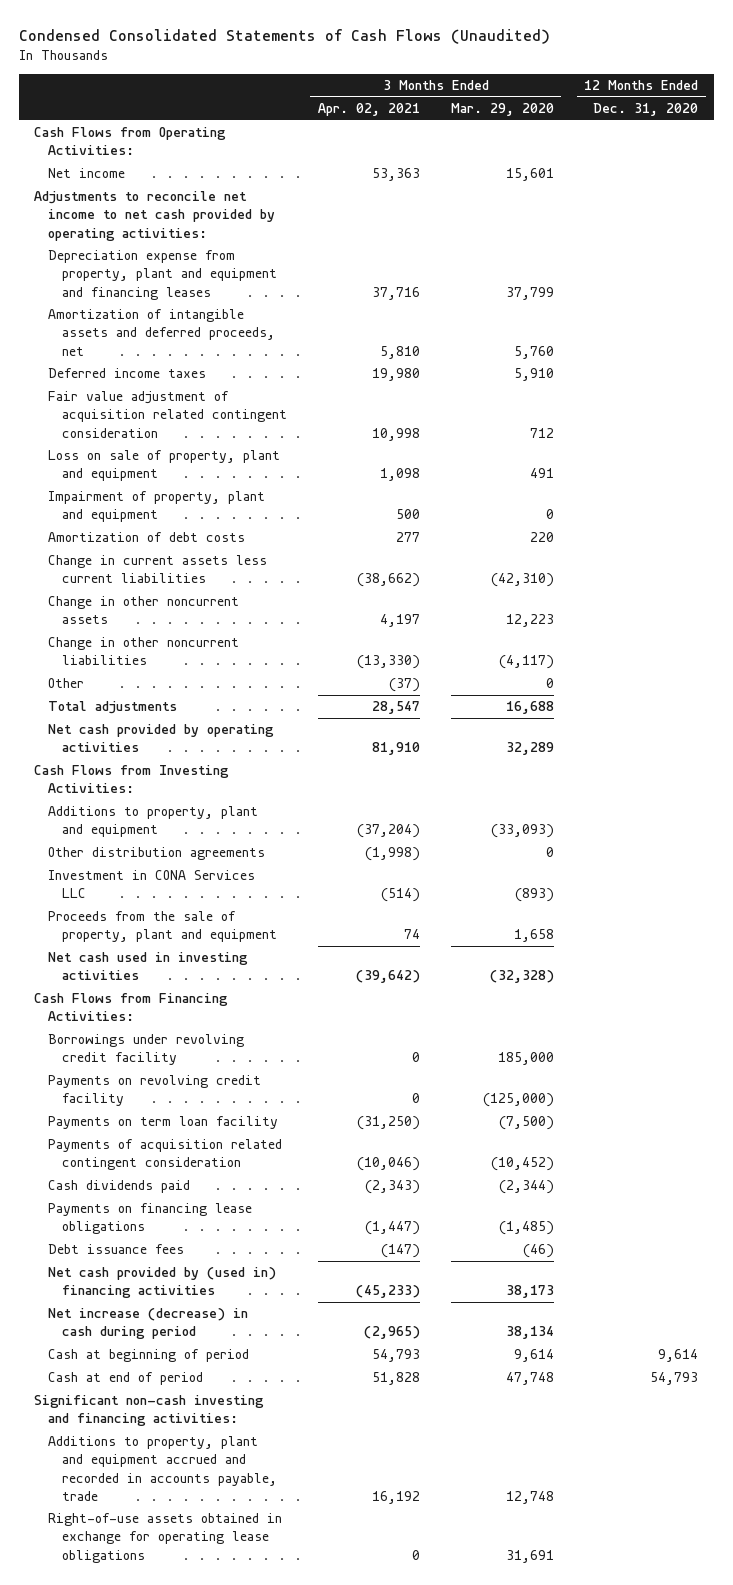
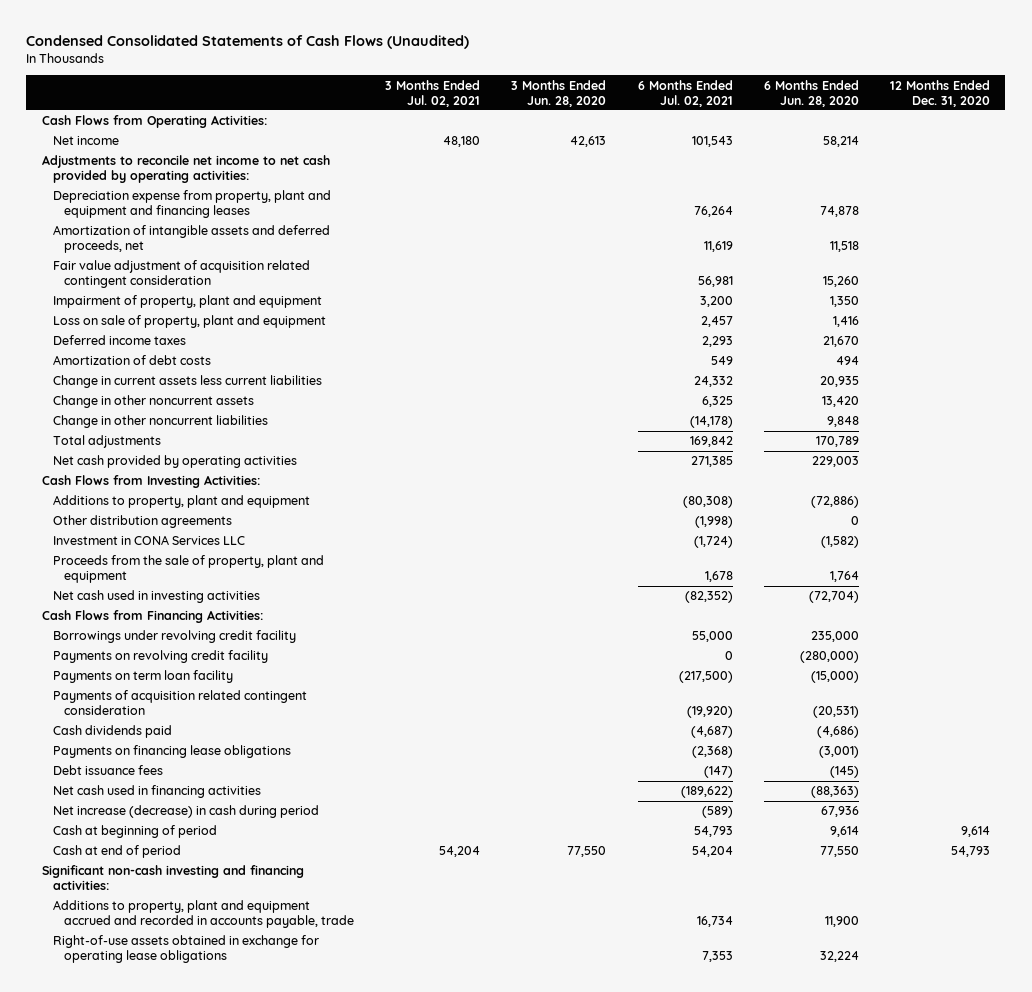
- | 3 Months Ended Apr. 02, 2021 | 3 Months Ended Mar. 29, 2020 | 12 Months Ended Dec. 31, 2020
+ | 3 Months Ended Jul. 02, 2021 | 3 Months Ended Jun. 28, 2020 | 6 Months Ended Jul. 02, 2021 | 6 Months Ended Jun. 28, 2020 | 12 Months Ended Dec. 31, 2020
moved down: Loss on sale of property, plant and equipment | | | 2,457 | 1,416 |
moved down: Deferred income taxes | | | 2,293 | 21,670 |
- Other | (37) | 0 |
- Net cash provided by (used in) financing activities | (45,233) | 38,173 |
+ Net cash used in financing activities | | | (189,622) | (88,363) |

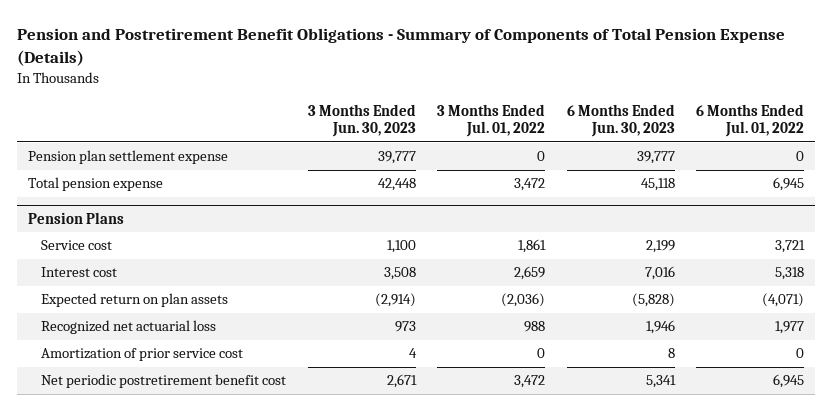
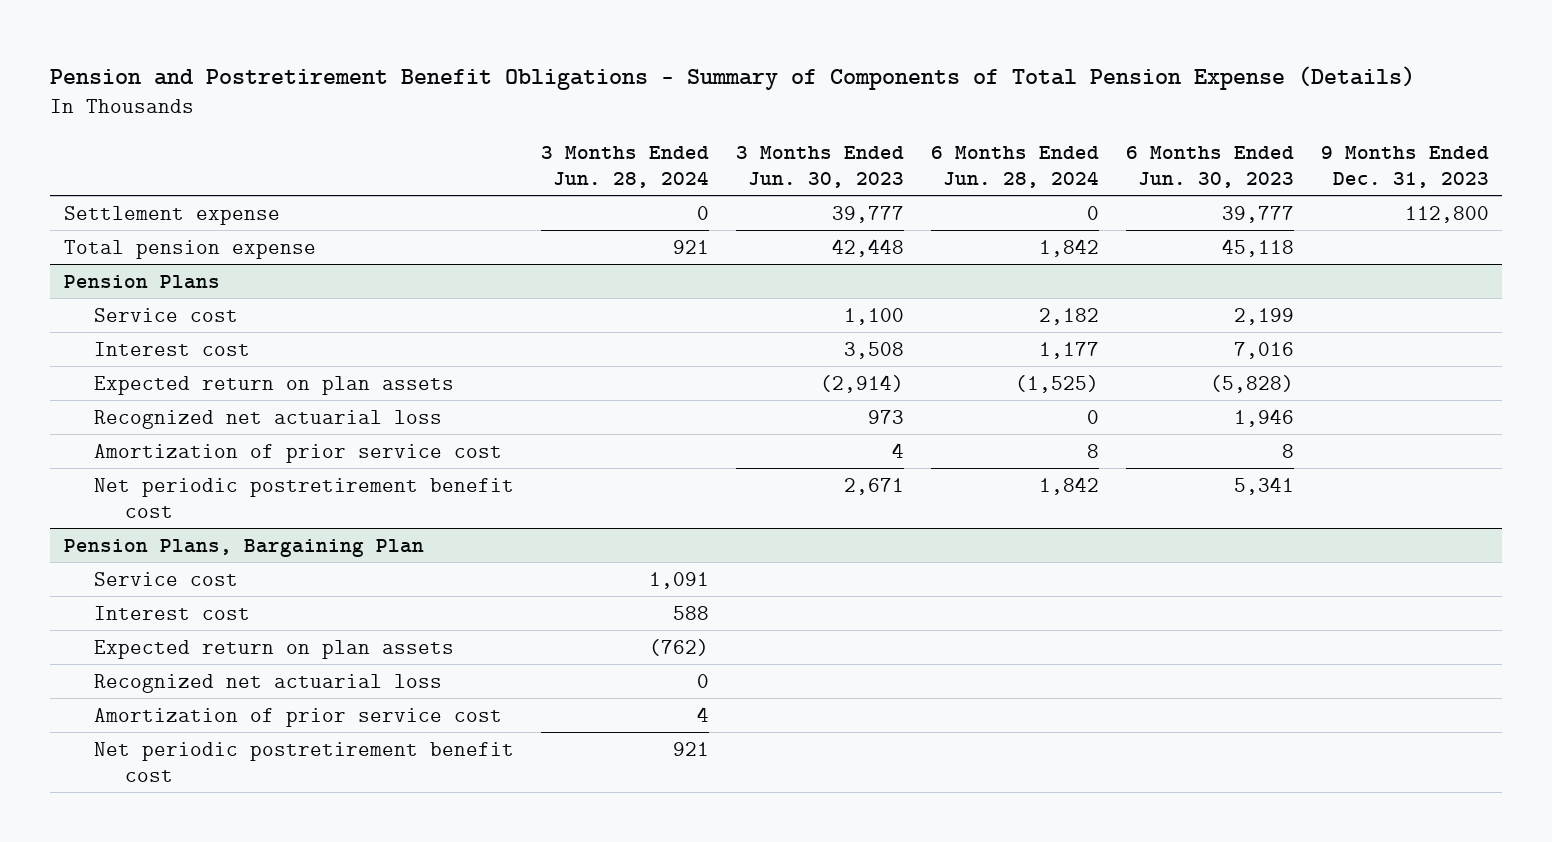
- | 3 Months Ended Jun. 30, 2023 | 3 Months Ended Jul. 01, 2022 | 6 Months Ended Jun. 30, 2023 | 6 Months Ended Jul. 01, 2022
+ | 3 Months Ended Jun. 28, 2024 | 3 Months Ended Jun. 30, 2023 | 6 Months Ended Jun. 28, 2024 | 6 Months Ended Jun. 30, 2023 | 9 Months Ended Dec. 31, 2023
- Pension plan settlement expense | 39,777 | 0 | 39,777 | 0
+ Settlement expense | 0 | 39,777 | 0 | 39,777 | 112,800
+ Pension Plans, Bargaining Plan
+ Service cost | 1,091 | | | |
+ Interest cost | 588 | | | |
+ Expected return on plan assets | (762) | | | |
+ Recognized net actuarial loss | 0 | | | |
+ Amortization of prior service cost | 4 | | | |
+ Net periodic postretirement benefit cost | 921 | | | |

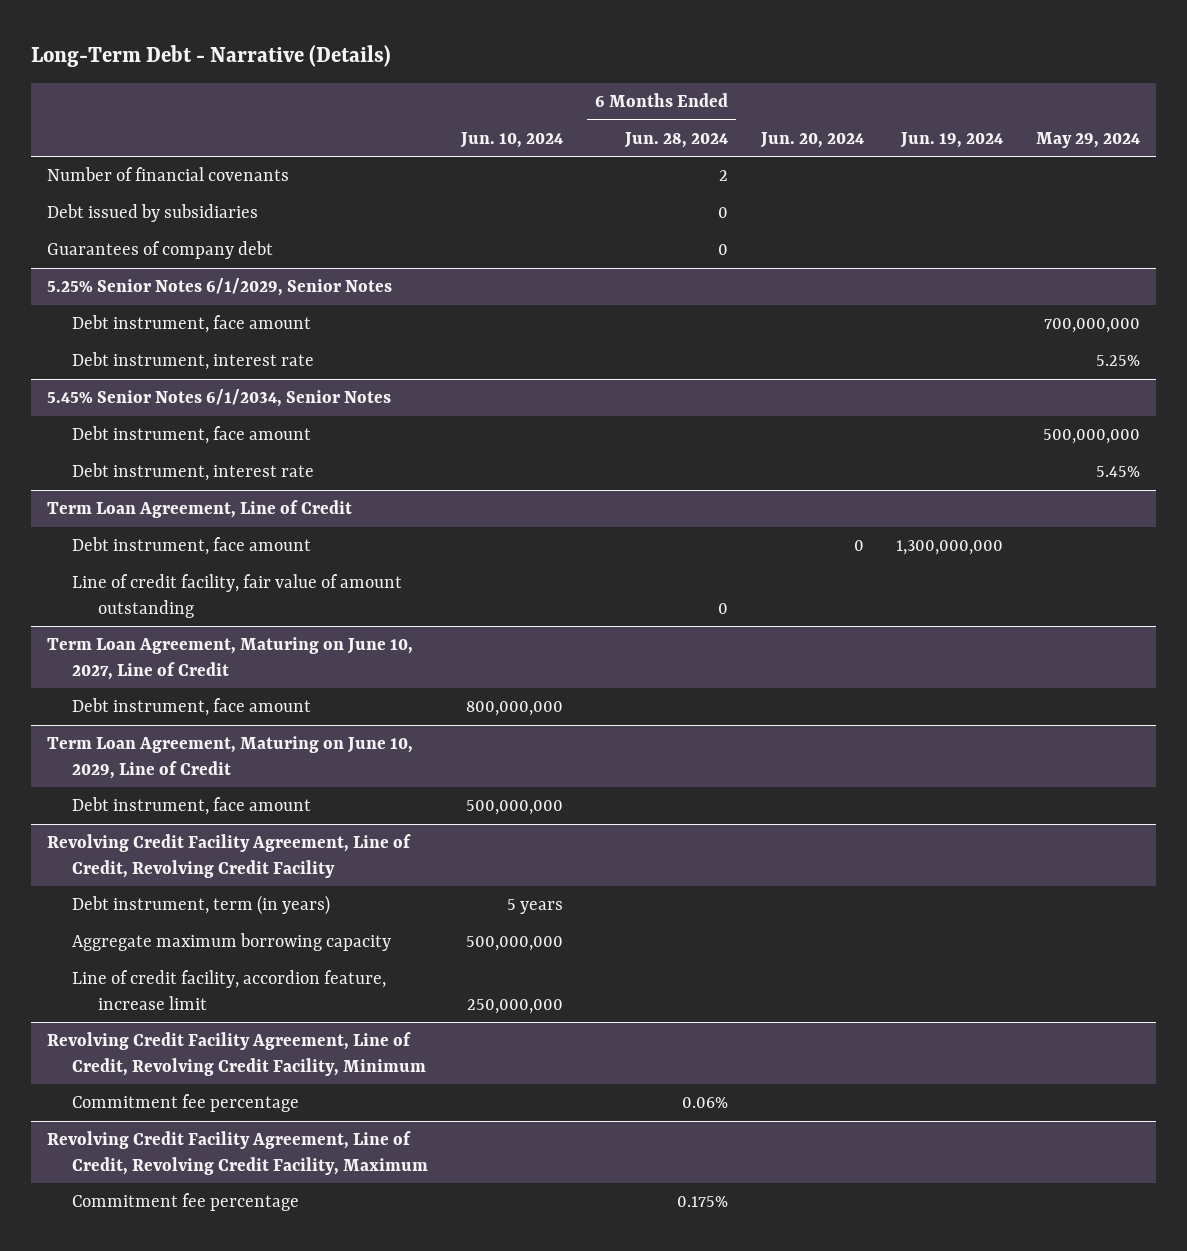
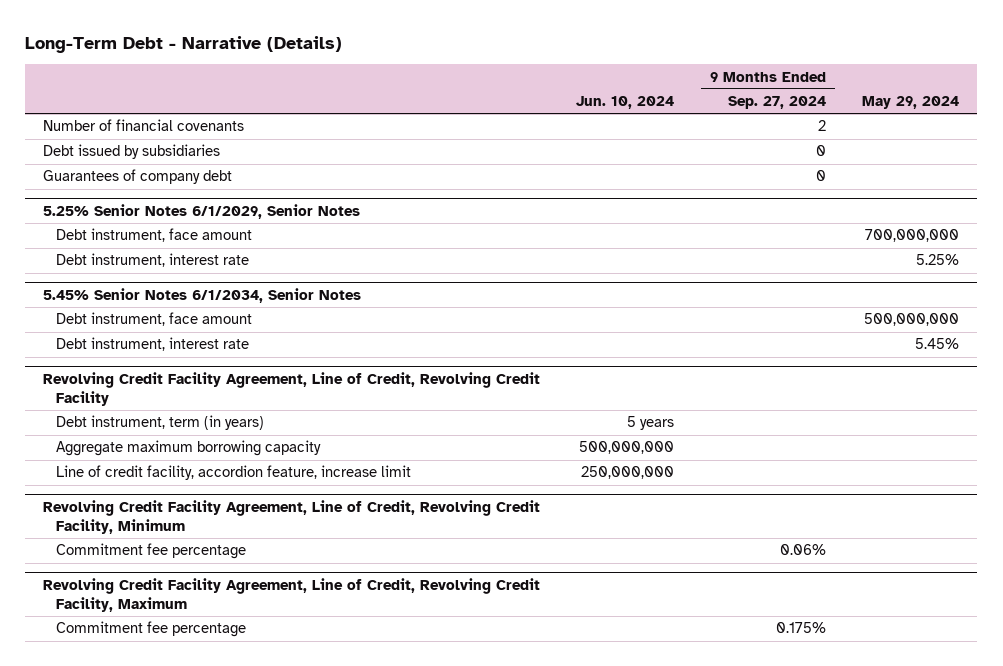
- | Jun. 10, 2024 | 6 Months Ended Jun. 28, 2024 | Jun. 20, 2024 | Jun. 19, 2024 | May 29, 2024
+ | Jun. 10, 2024 | 9 Months Ended Sep. 27, 2024 | May 29, 2024
- Term Loan Agreement, Line of Credit
- Debt instrument, face amount | | | 0 | 1,300,000,000 |
- Line of credit facility, fair value of amount outstanding | | 0 | | |
- Term Loan Agreement, Maturing on June 10, 2027, Line of Credit
- Debt instrument, face amount | 800,000,000 | | | |
- Term Loan Agreement, Maturing on June 10, 2029, Line of Credit
- Debt instrument, face amount | 500,000,000 | | | |

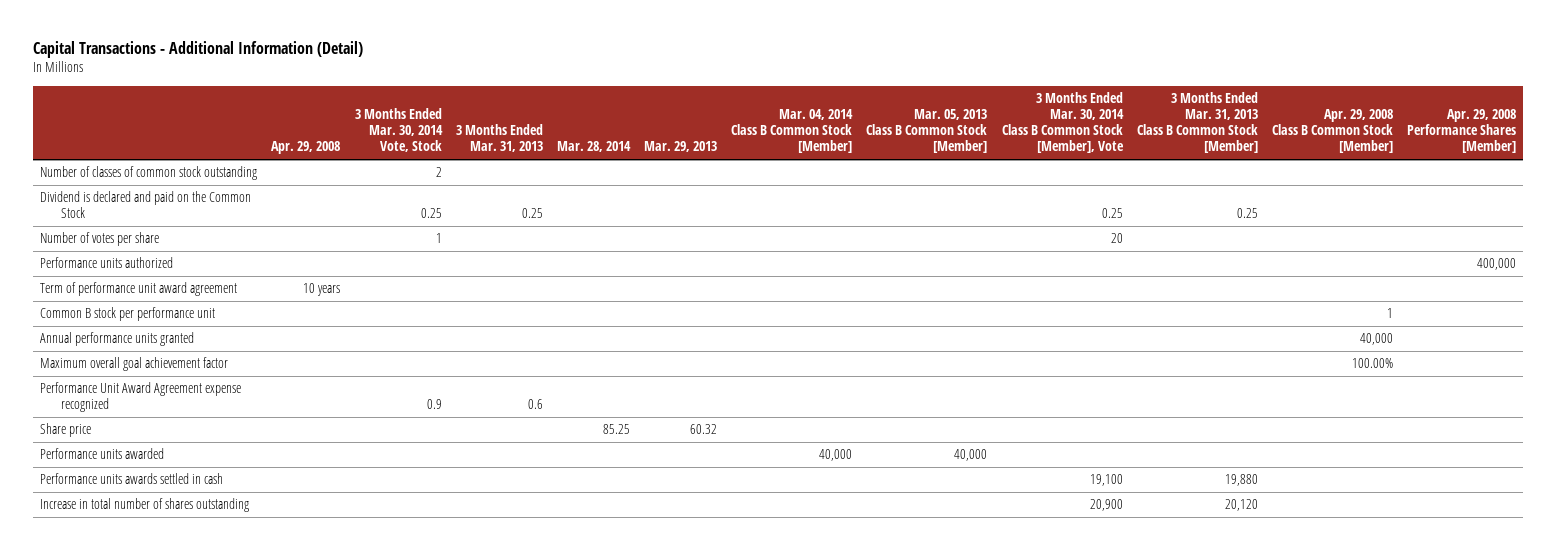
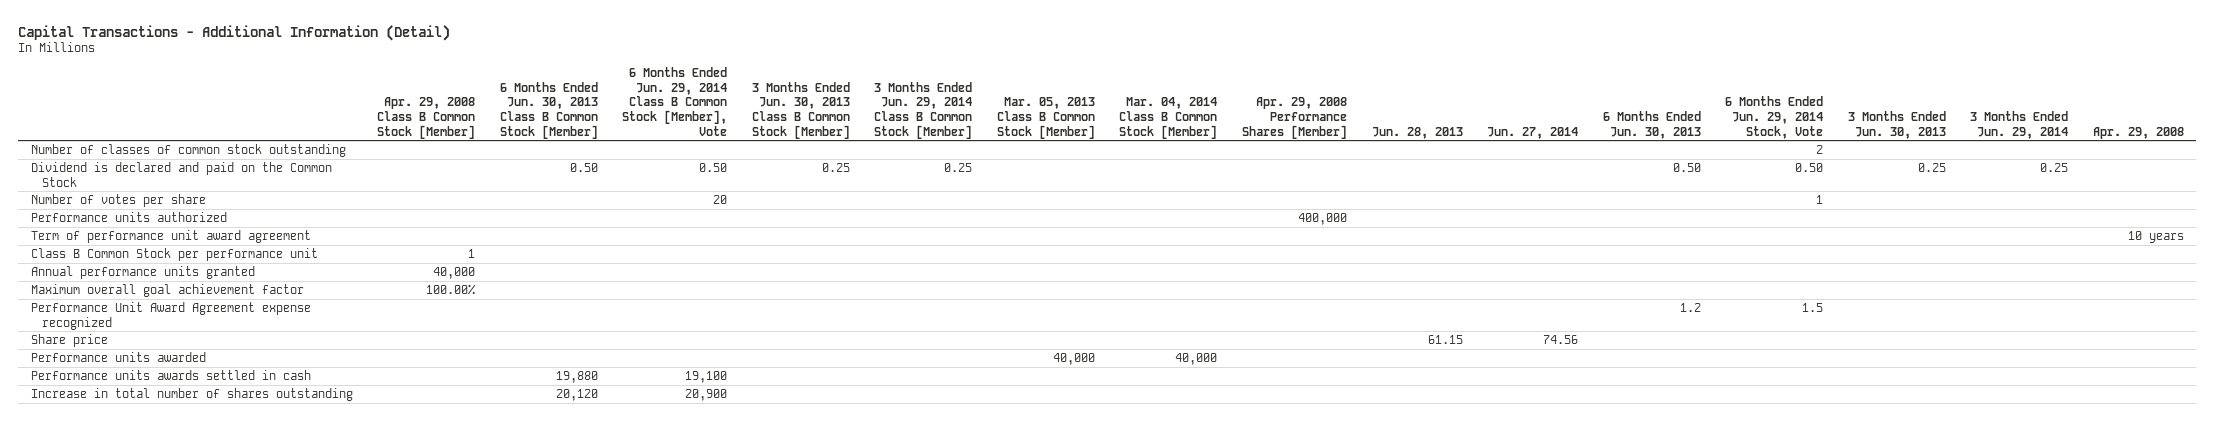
- | Apr. 29, 2008 | 3 Months Ended Mar. 30, 2014 Vote, Stock | 3 Months Ended Mar. 31, 2013 | Mar. 28, 2014 | Mar. 29, 2013 | Mar. 04, 2014 Class B Common Stock [Member] | Mar. 05, 2013 Class B Common Stock [Member] | 3 Months Ended Mar. 30, 2014 Class B Common Stock [Member], Vote | 3 Months Ended Mar. 31, 2013 Class B Common Stock [Member] | Apr. 29, 2008 Class B Common Stock [Member] | Apr. 29, 2008 Performance Shares [Member]
+ | Apr. 29, 2008 Class B Common Stock [Member] | 6 Months Ended Jun. 30, 2013 Class B Common Stock [Member] | 6 Months Ended Jun. 29, 2014 Class B Common Stock [Member], Vote | 3 Months Ended Jun. 30, 2013 Class B Common Stock [Member] | 3 Months Ended Jun. 29, 2014 Class B Common Stock [Member] | Mar. 05, 2013 Class B Common Stock [Member] | Mar. 04, 2014 Class B Common Stock [Member] | Apr. 29, 2008 Performance Shares [Member] | Jun. 28, 2013 | Jun. 27, 2014 | 6 Months Ended Jun. 30, 2013 | 6 Months Ended Jun. 29, 2014 Stock, Vote | 3 Months Ended Jun. 30, 2013 | 3 Months Ended Jun. 29, 2014 | Apr. 29, 2008
- Common B stock per performance unit | | | | | | | | | | 1 |
+ Class B Common Stock per performance unit | 1 | | | | | | | | | | | | | |

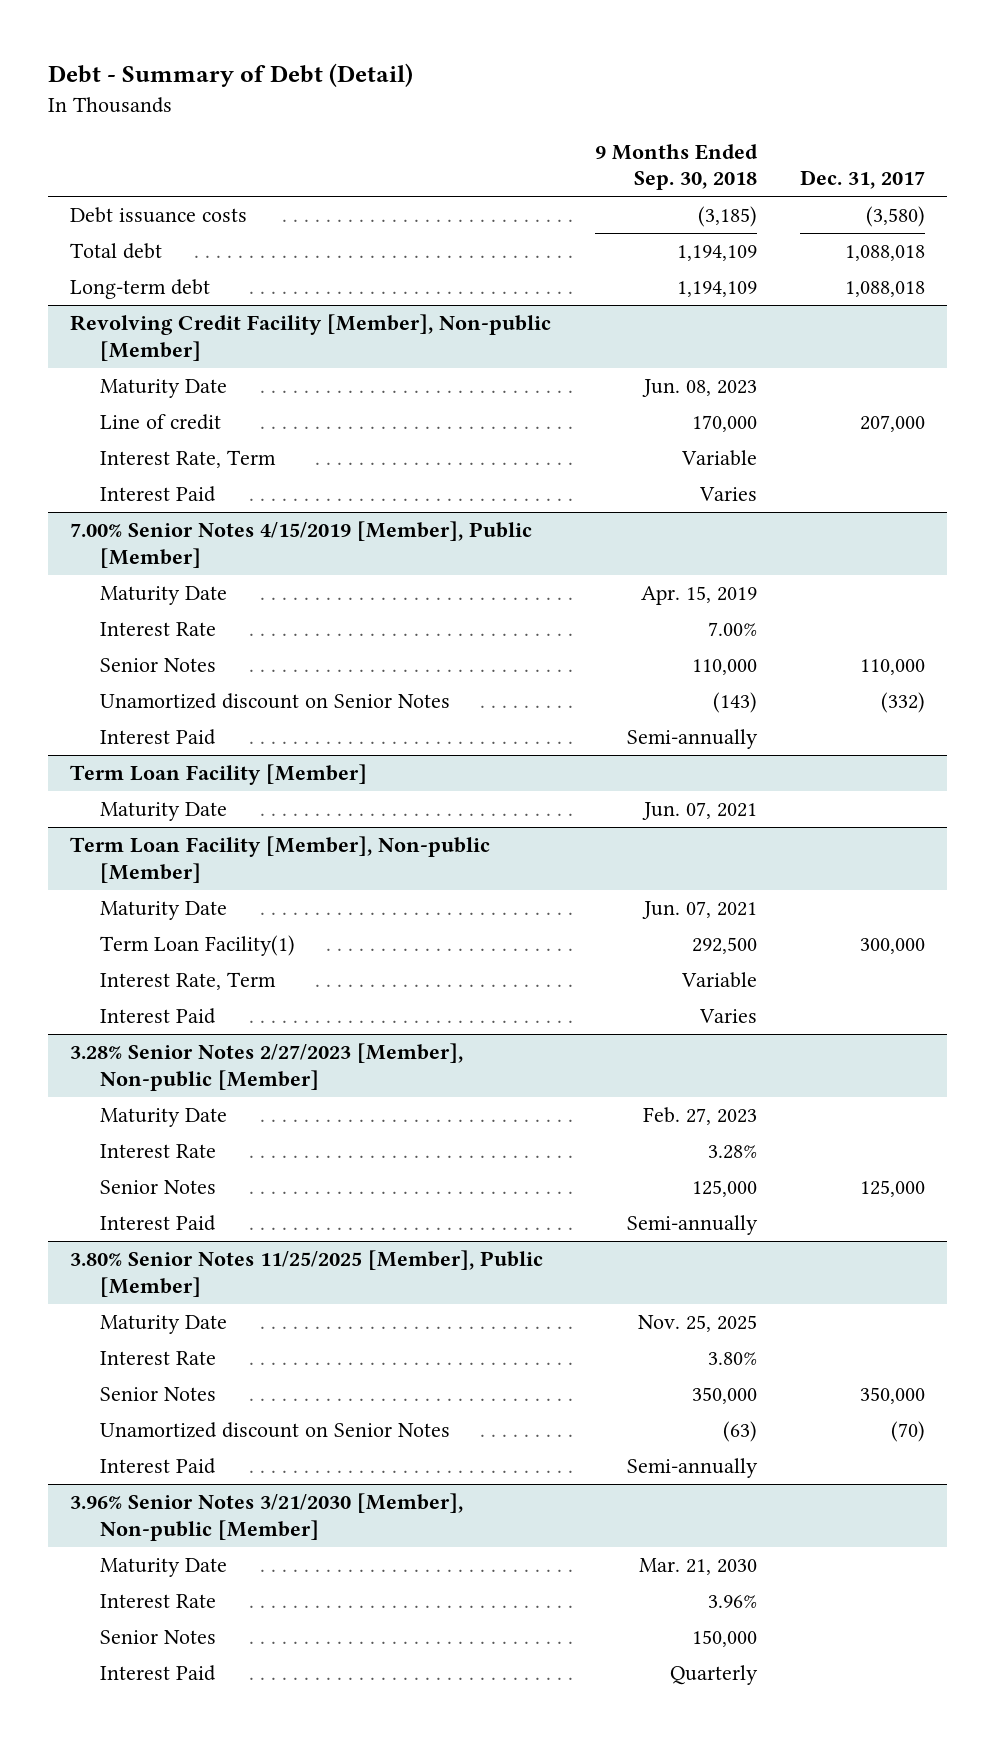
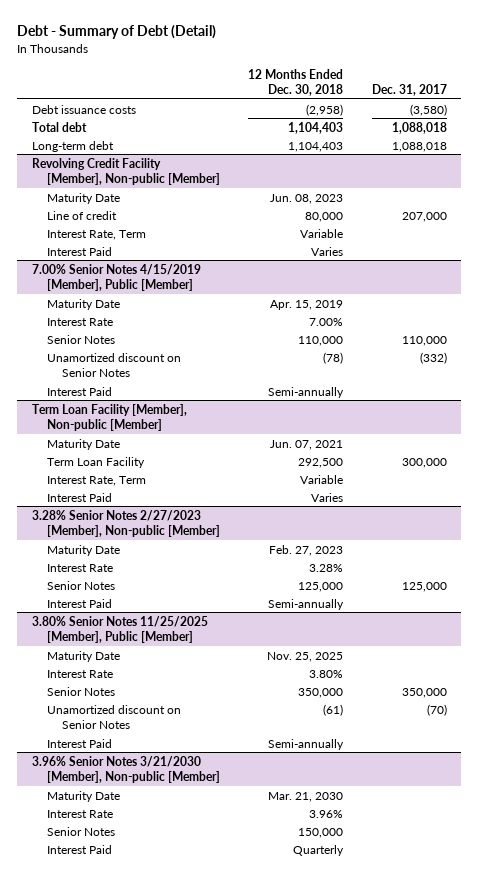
- | 9 Months Ended Sep. 30, 2018 | Dec. 31, 2017
+ | 12 Months Ended Dec. 30, 2018 | Dec. 31, 2017
- Term Loan Facility [Member]
- Maturity Date | Jun. 07, 2021 |
@ Term Loan Facility [Member], Non-public [Member]
- Term Loan Facility(1) | 292,500 | 300,000
+ Term Loan Facility | 292,500 | 300,000

